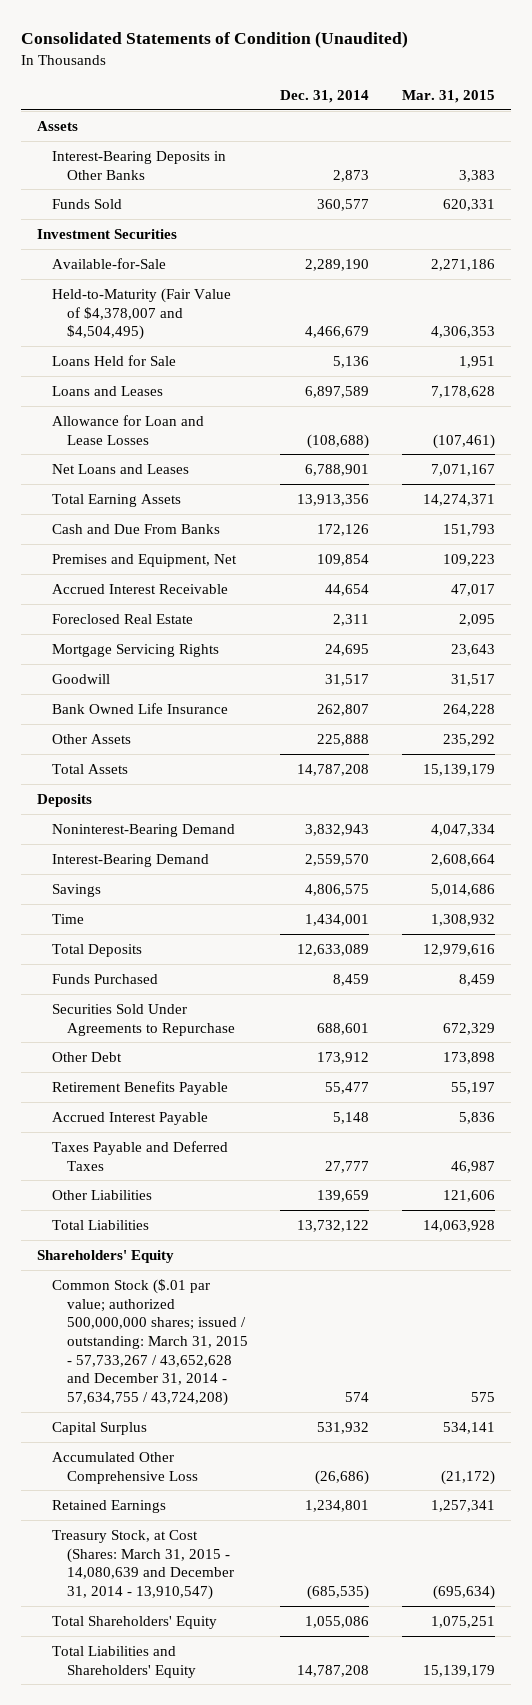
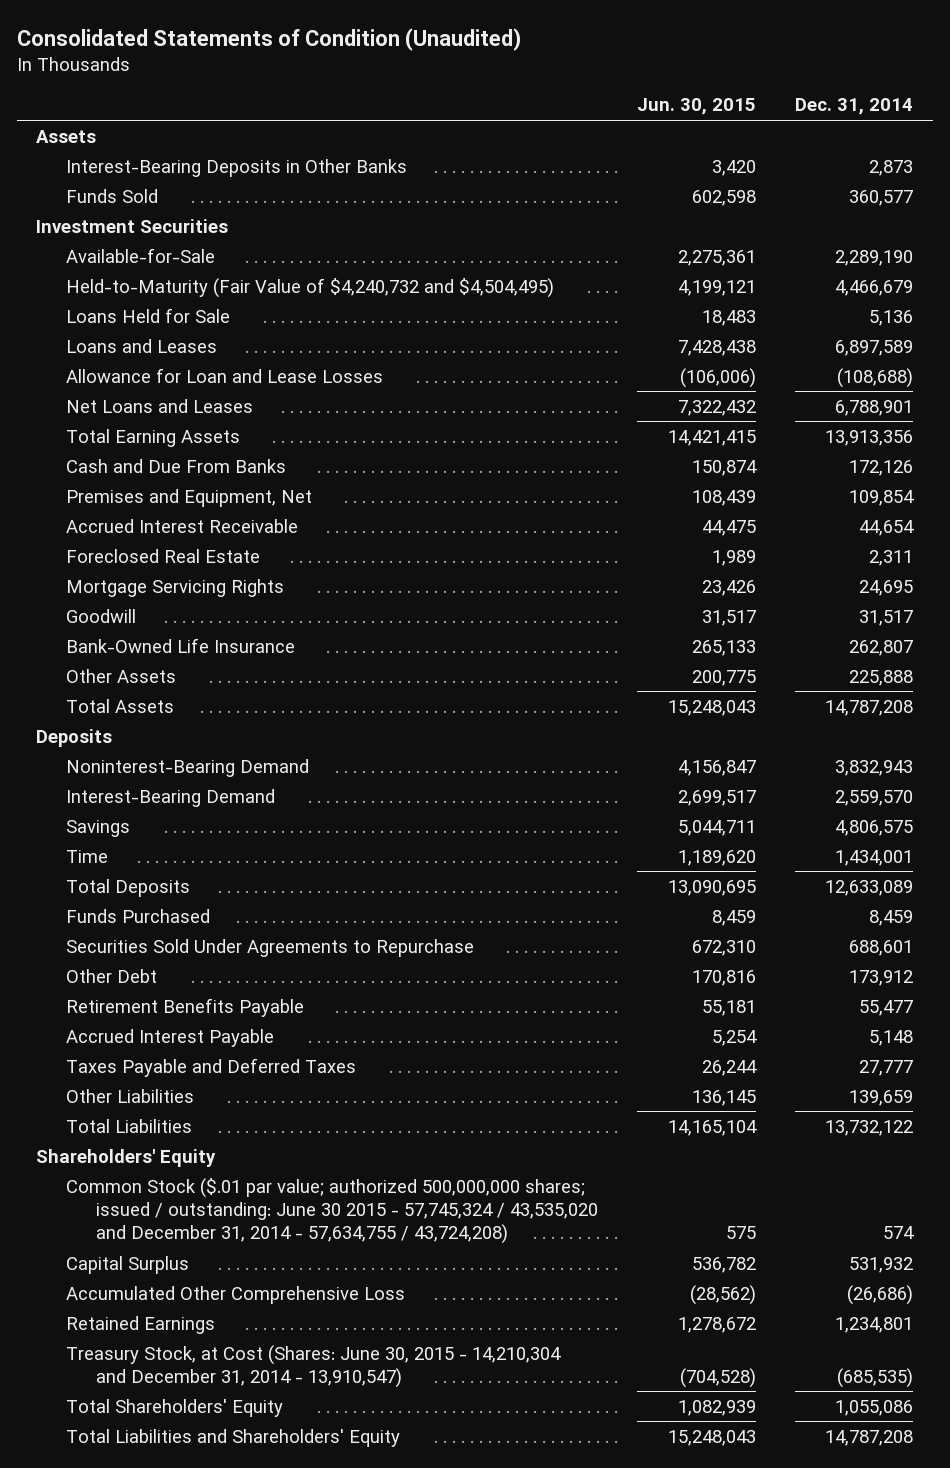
- | Dec. 31, 2014 | Mar. 31, 2015
+ | Jun. 30, 2015 | Dec. 31, 2014
- Held-to-Maturity (Fair Value of $4,378,007 and $4,504,495) | 4,466,679 | 4,306,353
+ Held-to-Maturity (Fair Value of $4,240,732 and $4,504,495) | 4,199,121 | 4,466,679
- Bank Owned Life Insurance | 262,807 | 264,228
+ Bank-Owned Life Insurance | 265,133 | 262,807
- Common Stock ($.01 par value; authorized 500,000,000 shares; issued / outstanding: March 31, 2015 - 57,733,267 / 43,652,628 and December 31, 2014 - 57,634,755 / 43,724,208) | 574 | 575
+ Common Stock ($.01 par value; authorized 500,000,000 shares; issued / outstanding: June 30 2015 - 57,745,324 / 43,535,020 and December 31, 2014 - 57,634,755 / 43,724,208) | 575 | 574
- Treasury Stock, at Cost (Shares: March 31, 2015 - 14,080,639 and December 31, 2014 - 13,910,547) | (685,535) | (695,634)
+ Treasury Stock, at Cost (Shares: June 30, 2015 - 14,210,304 and December 31, 2014 - 13,910,547) | (704,528) | (685,535)

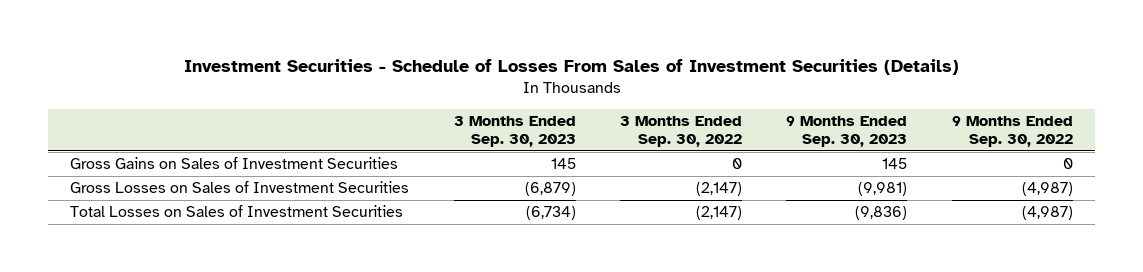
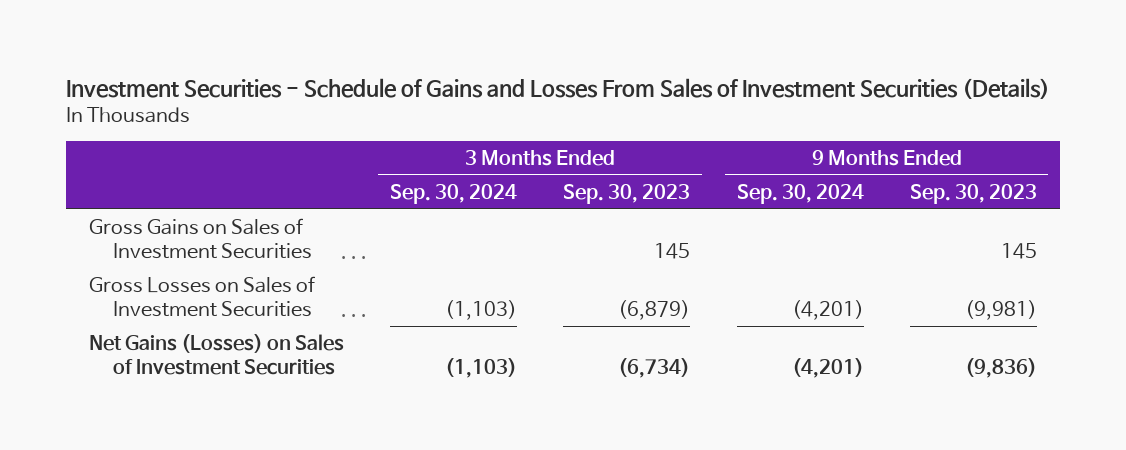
- Investment Securities - Schedule of Losses From Sales of Investment Securities (Details)
+ Investment Securities - Schedule of Gains and Losses From Sales of Investment Securities (Details)
- | 3 Months Ended Sep. 30, 2023 | 3 Months Ended Sep. 30, 2022 | 9 Months Ended Sep. 30, 2023 | 9 Months Ended Sep. 30, 2022
+ | 3 Months Ended Sep. 30, 2024 | 3 Months Ended Sep. 30, 2023 | 9 Months Ended Sep. 30, 2024 | 9 Months Ended Sep. 30, 2023
- Total Losses on Sales of Investment Securities | (6,734) | (2,147) | (9,836) | (4,987)
+ Net Gains (Losses) on Sales of Investment Securities | (1,103) | (6,734) | (4,201) | (9,836)

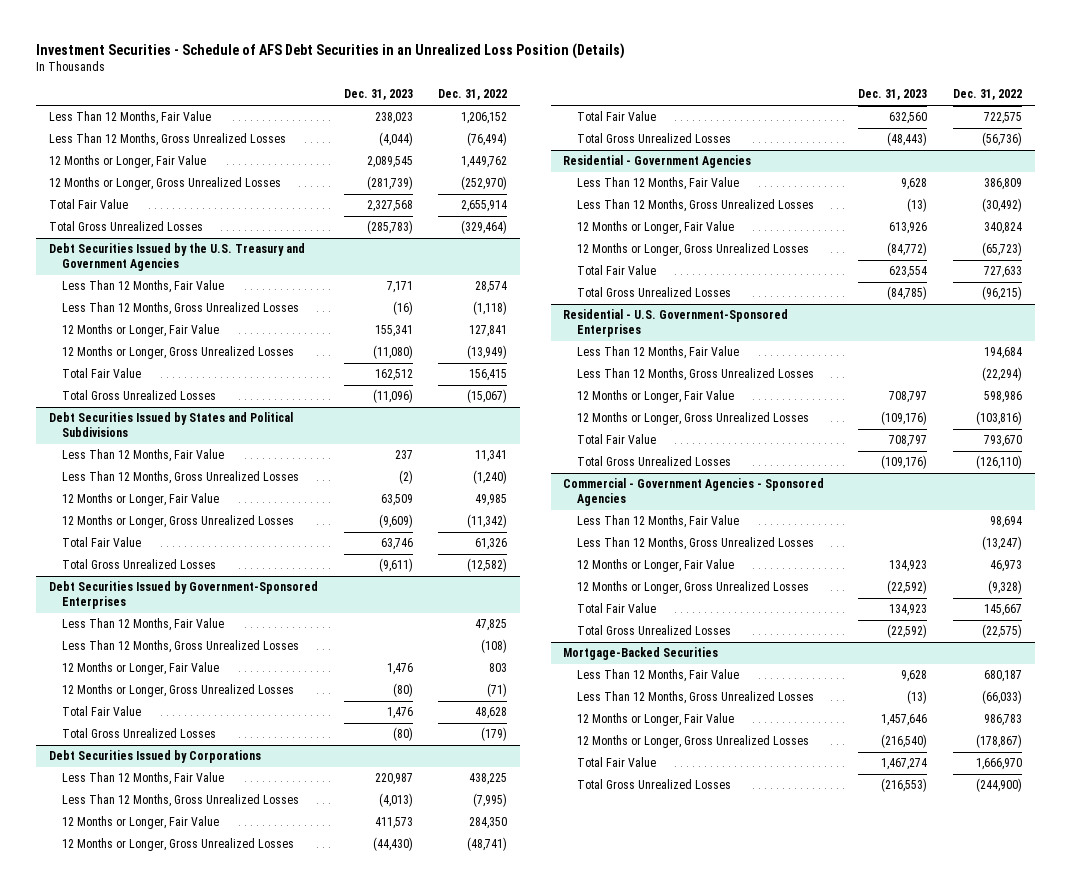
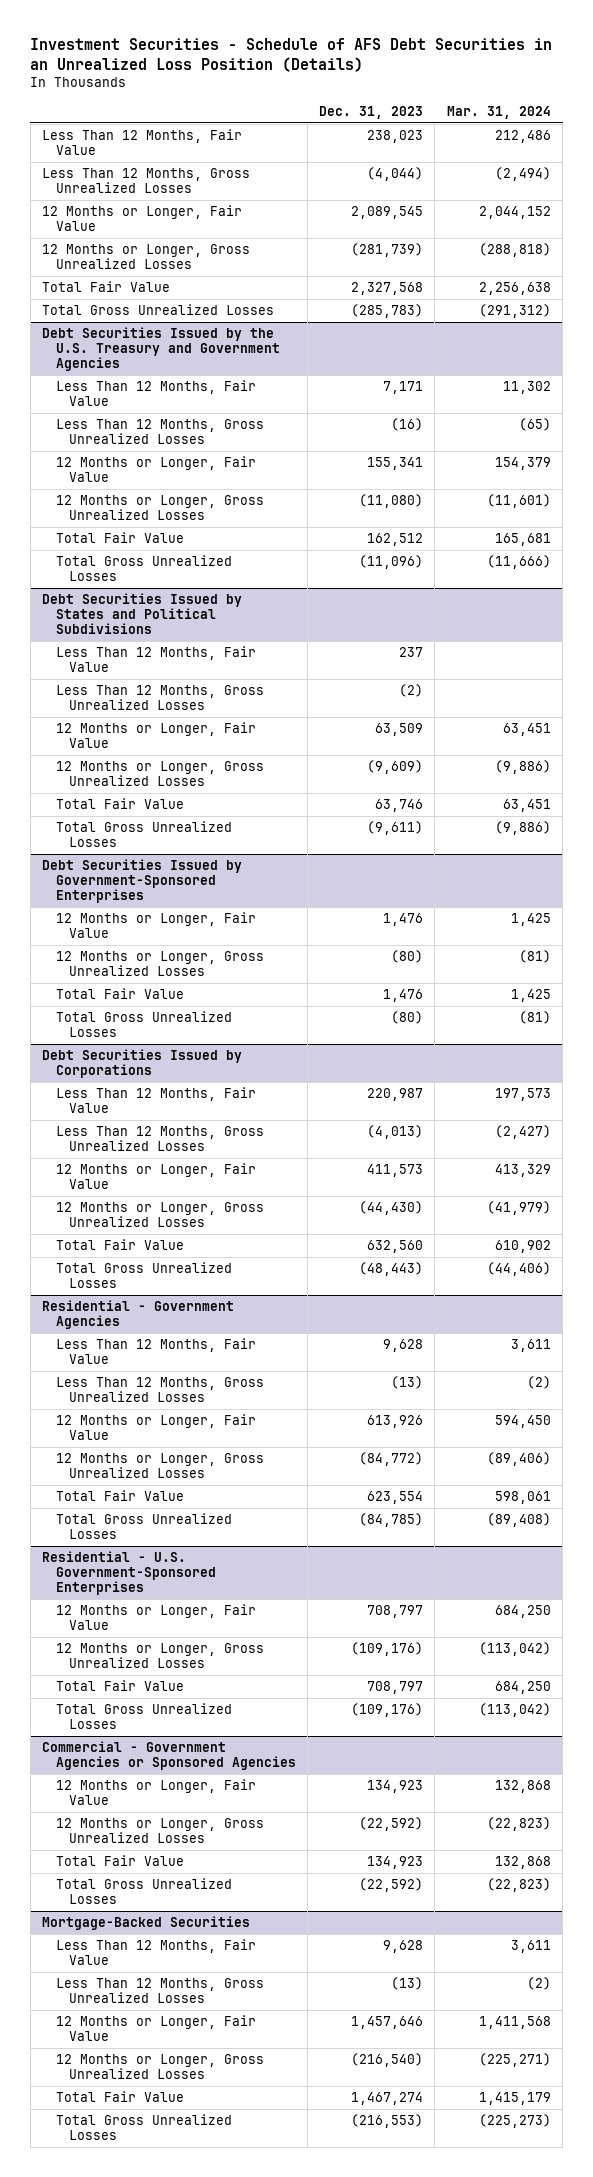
- | Dec. 31, 2023 | Dec. 31, 2022
+ | Dec. 31, 2023 | Mar. 31, 2024
@ Debt Securities Issued by Government-Sponsored Enterprises
- Less Than 12 Months, Fair Value | | 47,825
- Less Than 12 Months, Gross Unrealized Losses | | (108)
@ Residential - U.S. Government-Sponsored Enterprises
- Less Than 12 Months, Fair Value | | 194,684
- Less Than 12 Months, Gross Unrealized Losses | | (22,294)
- Commercial - Government Agencies - Sponsored Agencies
- Less Than 12 Months, Fair Value | | 98,694
- Less Than 12 Months, Gross Unrealized Losses | | (13,247)
+ Commercial - Government Agencies or Sponsored Agencies

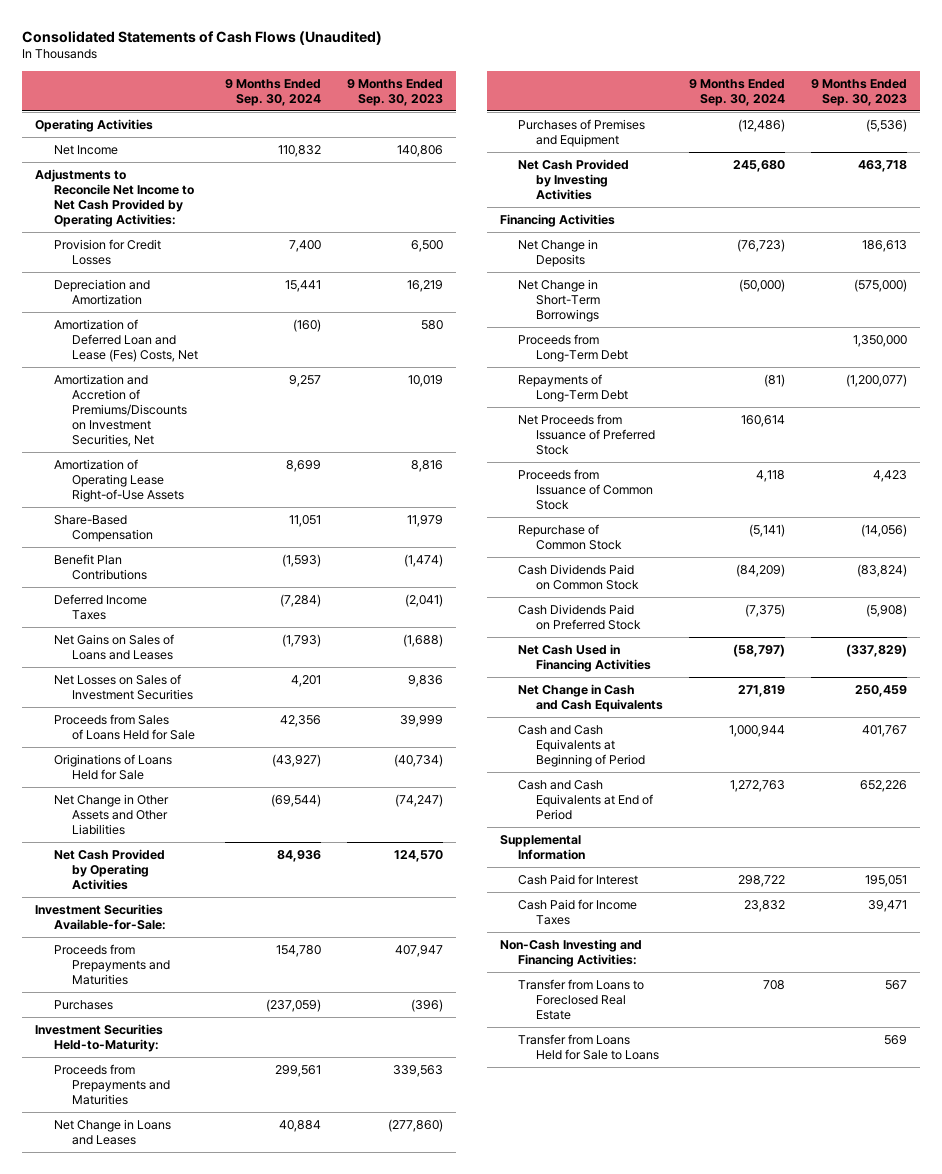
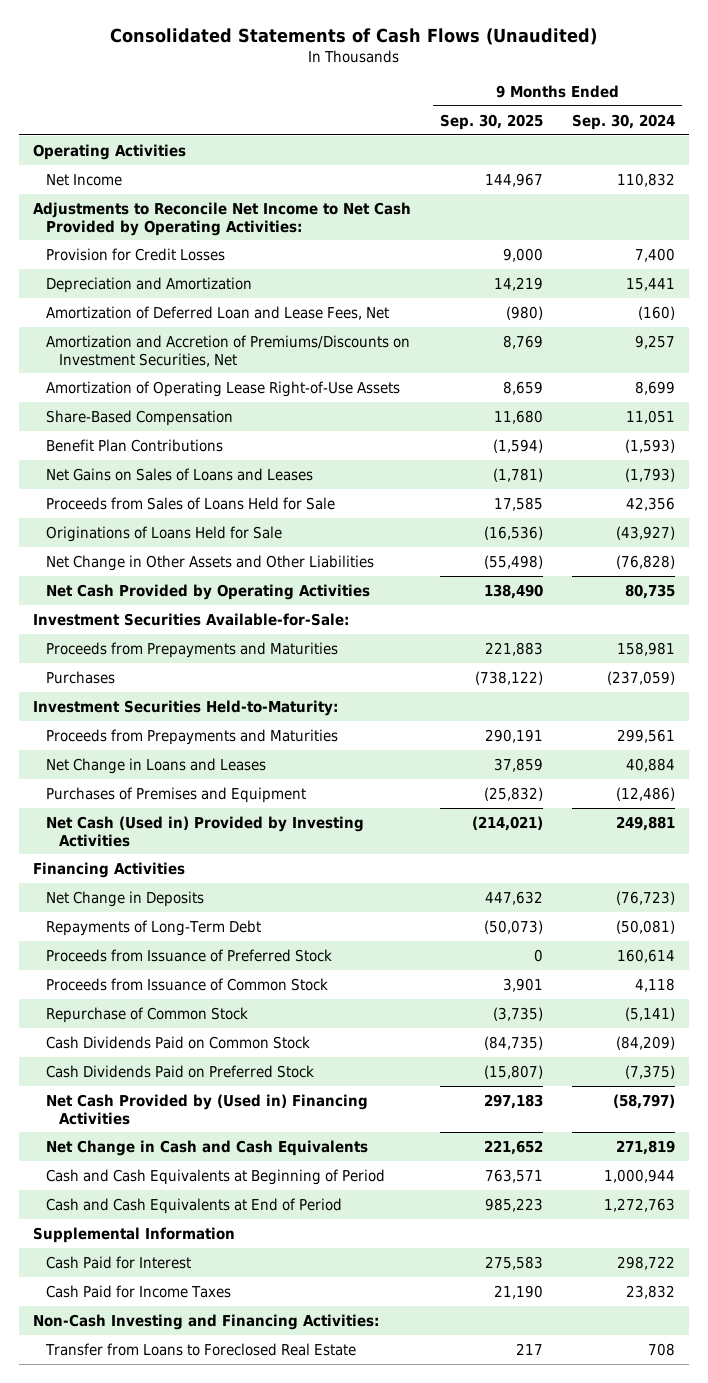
- | 9 Months Ended Sep. 30, 2024 | 9 Months Ended Sep. 30, 2023
+ | 9 Months Ended Sep. 30, 2025 | 9 Months Ended Sep. 30, 2024
- Amortization of Deferred Loan and Lease (Fes) Costs, Net | (160) | 580
+ Amortization of Deferred Loan and Lease Fees, Net | (980) | (160)
- Deferred Income Taxes | (7,284) | (2,041)
- Net Losses on Sales of Investment Securities | 4,201 | 9,836
- Net Change in Other Assets and Other Liabilities | (69,544) | (74,247)
- Net Cash Provided by Operating Activities | 84,936 | 124,570
+ Net Change in Other Assets and Other Liabilities | (55,498) | (76,828)
+ Net Cash Provided by Operating Activities | 138,490 | 80,735
- Proceeds from Prepayments and Maturities | 154,780 | 407,947
+ Proceeds from Prepayments and Maturities | 221,883 | 158,981
- Net Cash Provided by Investing Activities | 245,680 | 463,718
+ Net Cash (Used in) Provided by Investing Activities | (214,021) | 249,881
- Net Change in Short-Term Borrowings | (50,000) | (575,000)
- Proceeds from Long-Term Debt | | 1,350,000
- Repayments of Long-Term Debt | (81) | (1,200,077)
- Net Proceeds from Issuance of Preferred Stock | 160,614 |
+ Repayments of Long-Term Debt | (50,073) | (50,081)
+ Proceeds from Issuance of Preferred Stock | 0 | 160,614
- Net Cash Used in Financing Activities | (58,797) | (337,829)
+ Net Cash Provided by (Used in) Financing Activities | 297,183 | (58,797)
- Transfer from Loans Held for Sale to Loans | | 569

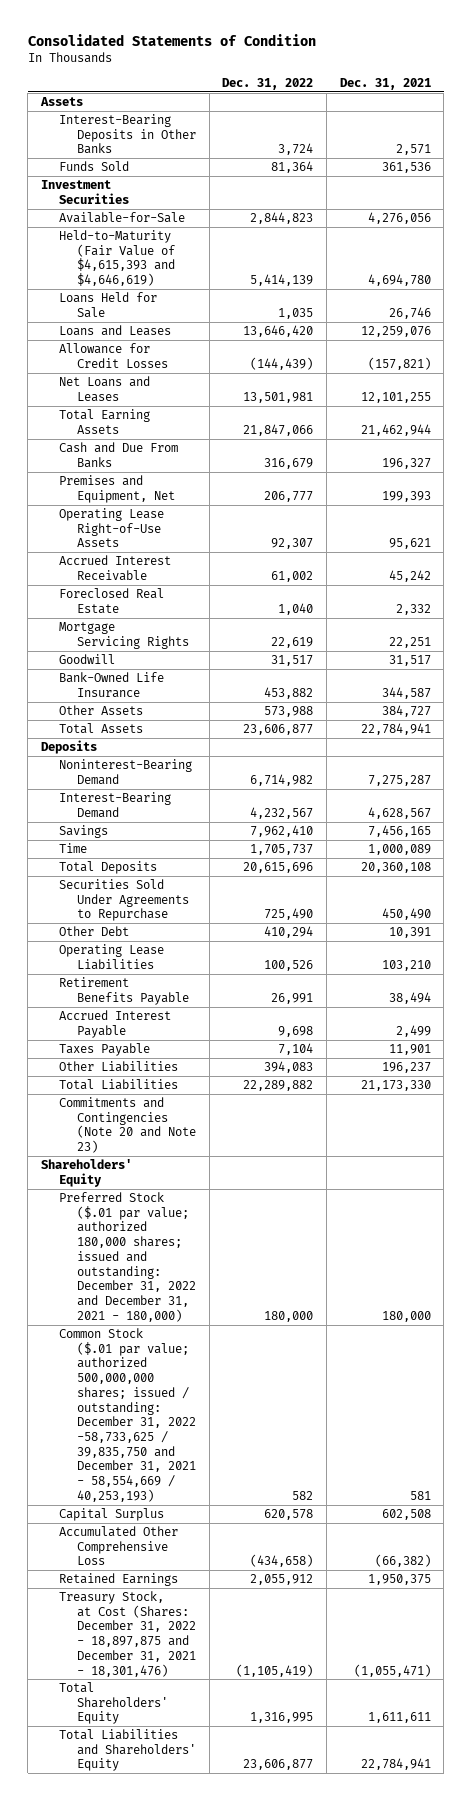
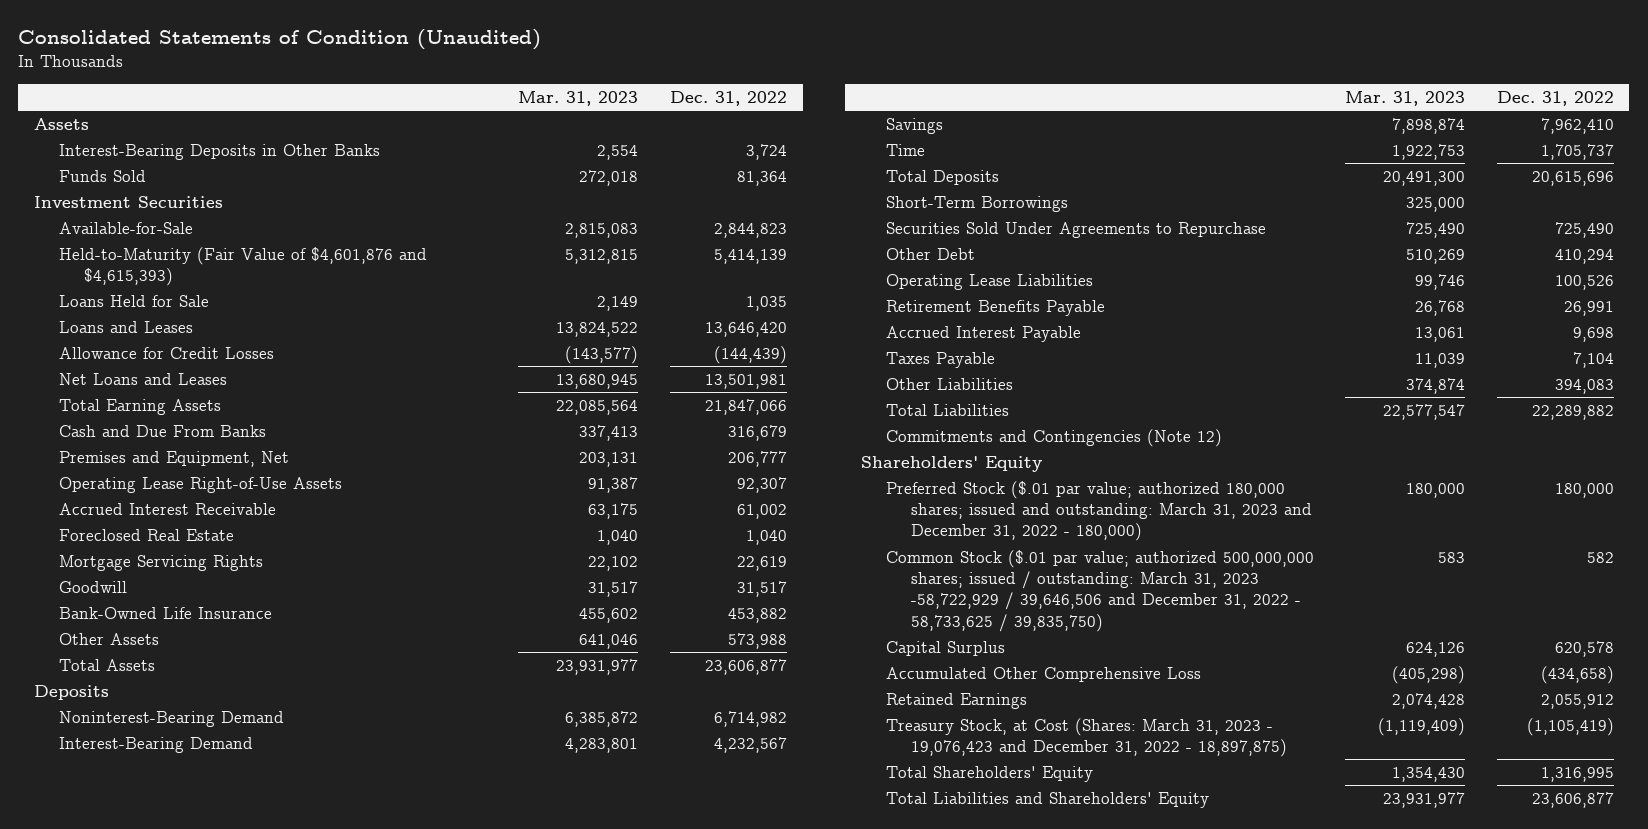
- Consolidated Statements of Condition
+ Consolidated Statements of Condition (Unaudited)
- | Dec. 31, 2022 | Dec. 31, 2021
+ | Mar. 31, 2023 | Dec. 31, 2022
- Held-to-Maturity (Fair Value of $4,615,393 and $4,646,619) | 5,414,139 | 4,694,780
+ Held-to-Maturity (Fair Value of $4,601,876 and $4,615,393) | 5,312,815 | 5,414,139
+ Short-Term Borrowings | 325,000 |
- Commitments and Contingencies (Note 20 and Note 23)
+ Commitments and Contingencies (Note 12)
- Preferred Stock ($.01 par value; authorized 180,000 shares; issued and outstanding: December 31, 2022 and December 31, 2021 - 180,000) | 180,000 | 180,000
- Common Stock ($.01 par value; authorized 500,000,000 shares; issued / outstanding: December 31, 2022 -58,733,625 / 39,835,750 and December 31, 2021 - 58,554,669 / 40,253,193) | 582 | 581
+ Preferred Stock ($.01 par value; authorized 180,000 shares; issued and outstanding: March 31, 2023 and December 31, 2022 - 180,000) | 180,000 | 180,000
+ Common Stock ($.01 par value; authorized 500,000,000 shares; issued / outstanding: March 31, 2023 -58,722,929 / 39,646,506 and December 31, 2022 - 58,733,625 / 39,835,750) | 583 | 582
- Treasury Stock, at Cost (Shares: December 31, 2022 - 18,897,875 and December 31, 2021 - 18,301,476) | (1,105,419) | (1,055,471)
+ Treasury Stock, at Cost (Shares: March 31, 2023 - 19,076,423 and December 31, 2022 - 18,897,875) | (1,119,409) | (1,105,419)

